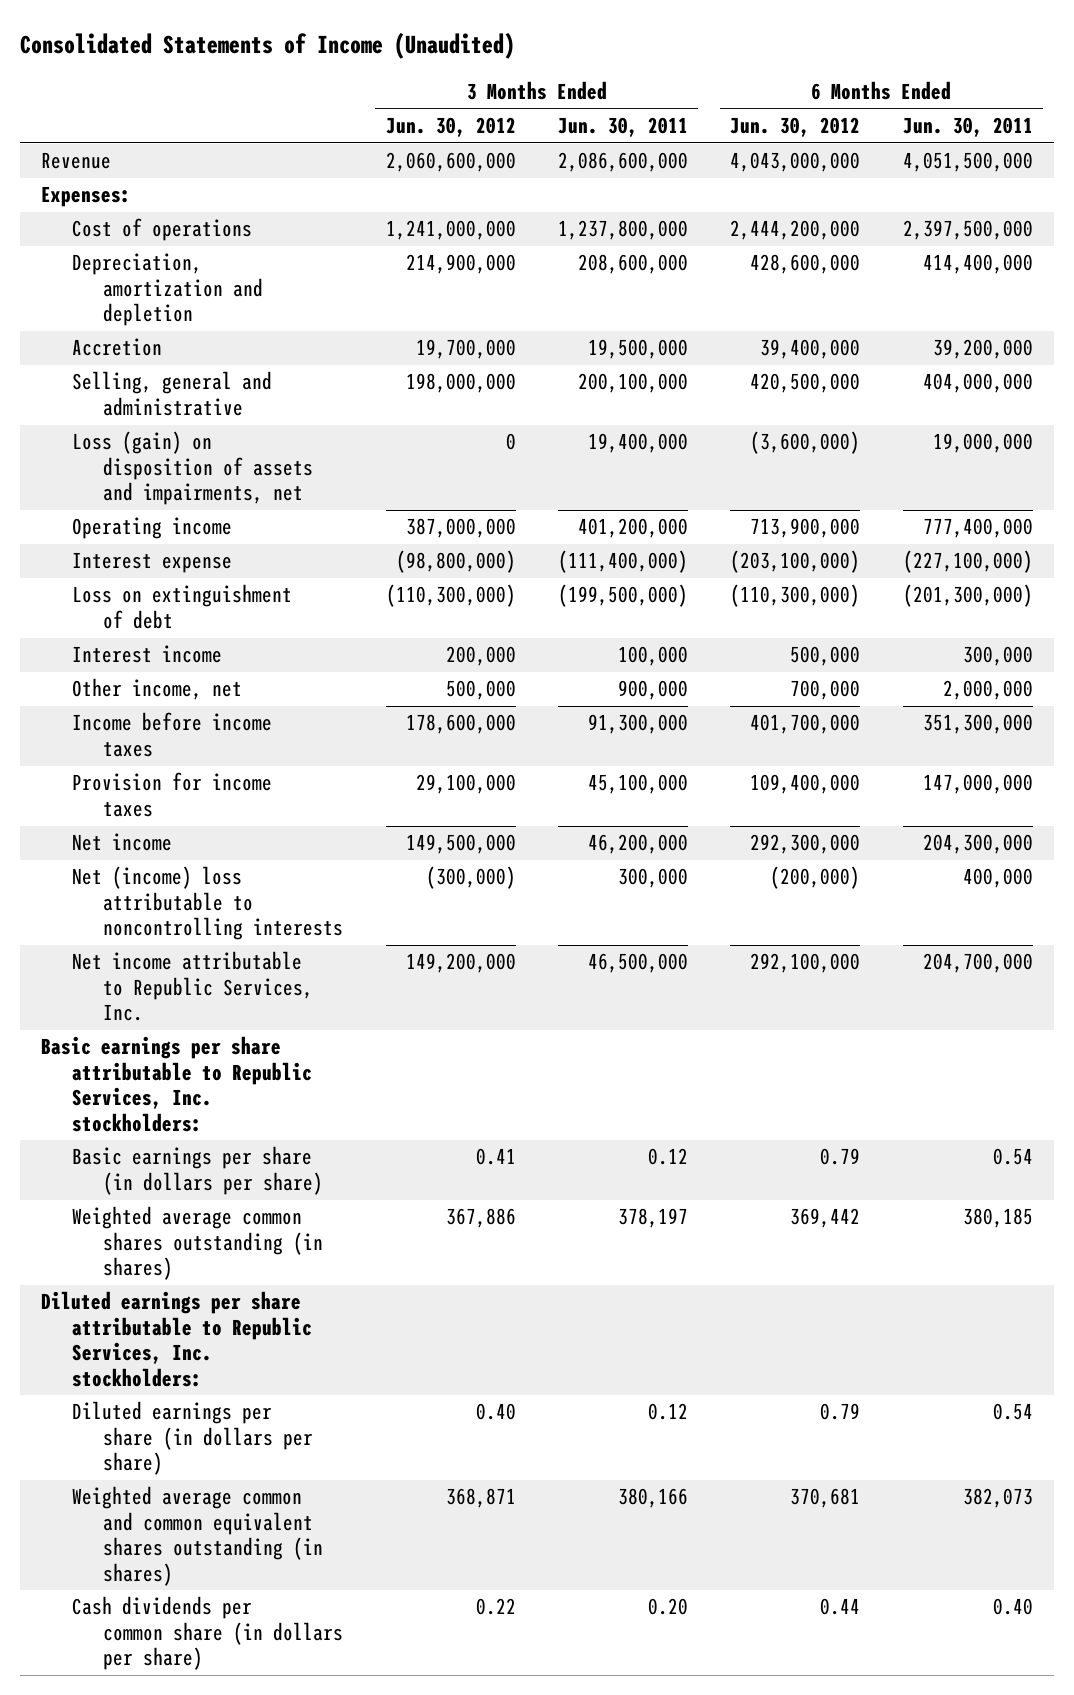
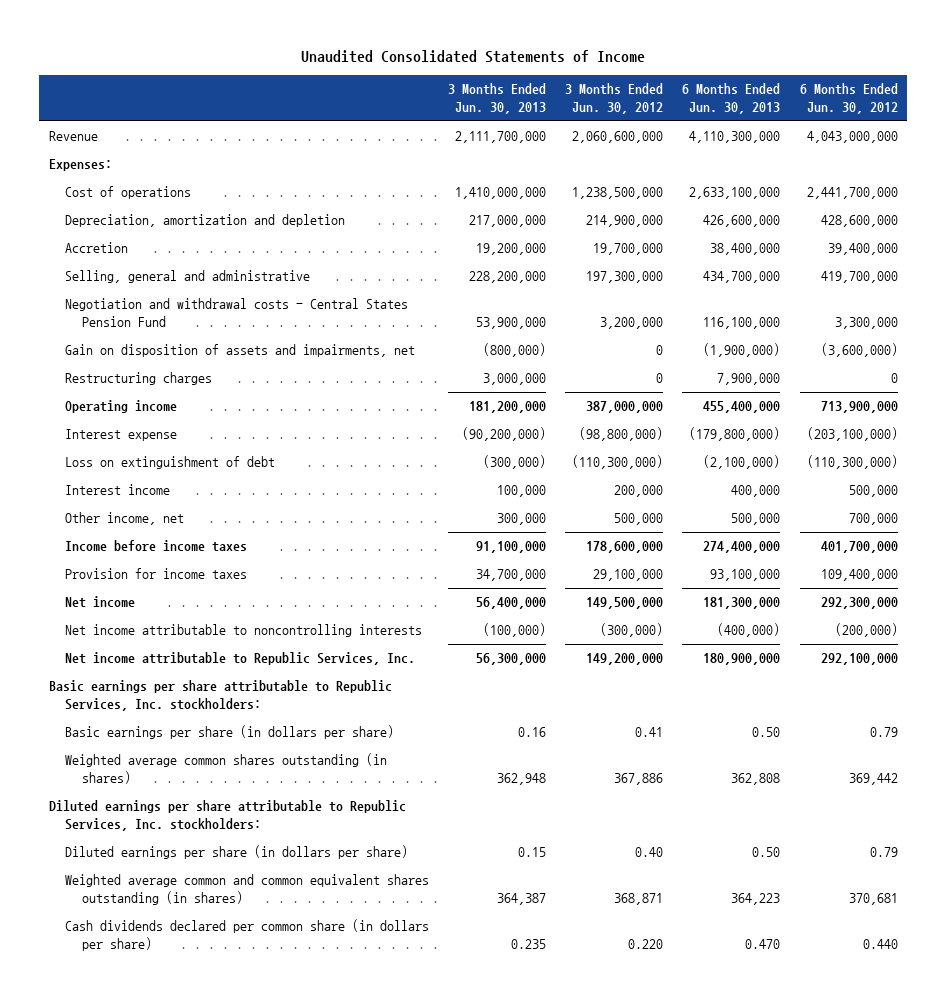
- Consolidated Statements of Income (Unaudited)
+ Unaudited Consolidated Statements of Income
- | 3 Months Ended Jun. 30, 2012 | 3 Months Ended Jun. 30, 2011 | 6 Months Ended Jun. 30, 2012 | 6 Months Ended Jun. 30, 2011
+ | 3 Months Ended Jun. 30, 2013 | 3 Months Ended Jun. 30, 2012 | 6 Months Ended Jun. 30, 2013 | 6 Months Ended Jun. 30, 2012
- Cost of operations | 1,241,000,000 | 1,237,800,000 | 2,444,200,000 | 2,397,500,000
+ Cost of operations | 1,410,000,000 | 1,238,500,000 | 2,633,100,000 | 2,441,700,000
- Selling, general and administrative | 198,000,000 | 200,100,000 | 420,500,000 | 404,000,000
- Loss (gain) on disposition of assets and impairments, net | 0 | 19,400,000 | (3,600,000) | 19,000,000
+ Selling, general and administrative | 228,200,000 | 197,300,000 | 434,700,000 | 419,700,000
+ Negotiation and withdrawal costs - Central States Pension Fund | 53,900,000 | 3,200,000 | 116,100,000 | 3,300,000
+ Gain on disposition of assets and impairments, net | (800,000) | 0 | (1,900,000) | (3,600,000)
+ Restructuring charges | 3,000,000 | 0 | 7,900,000 | 0
- Net (income) loss attributable to noncontrolling interests | (300,000) | 300,000 | (200,000) | 400,000
+ Net income attributable to noncontrolling interests | (100,000) | (300,000) | (400,000) | (200,000)
- Cash dividends per common share (in dollars per share) | 0.22 | 0.20 | 0.44 | 0.40
+ Cash dividends declared per common share (in dollars per share) | 0.235 | 0.220 | 0.470 | 0.440

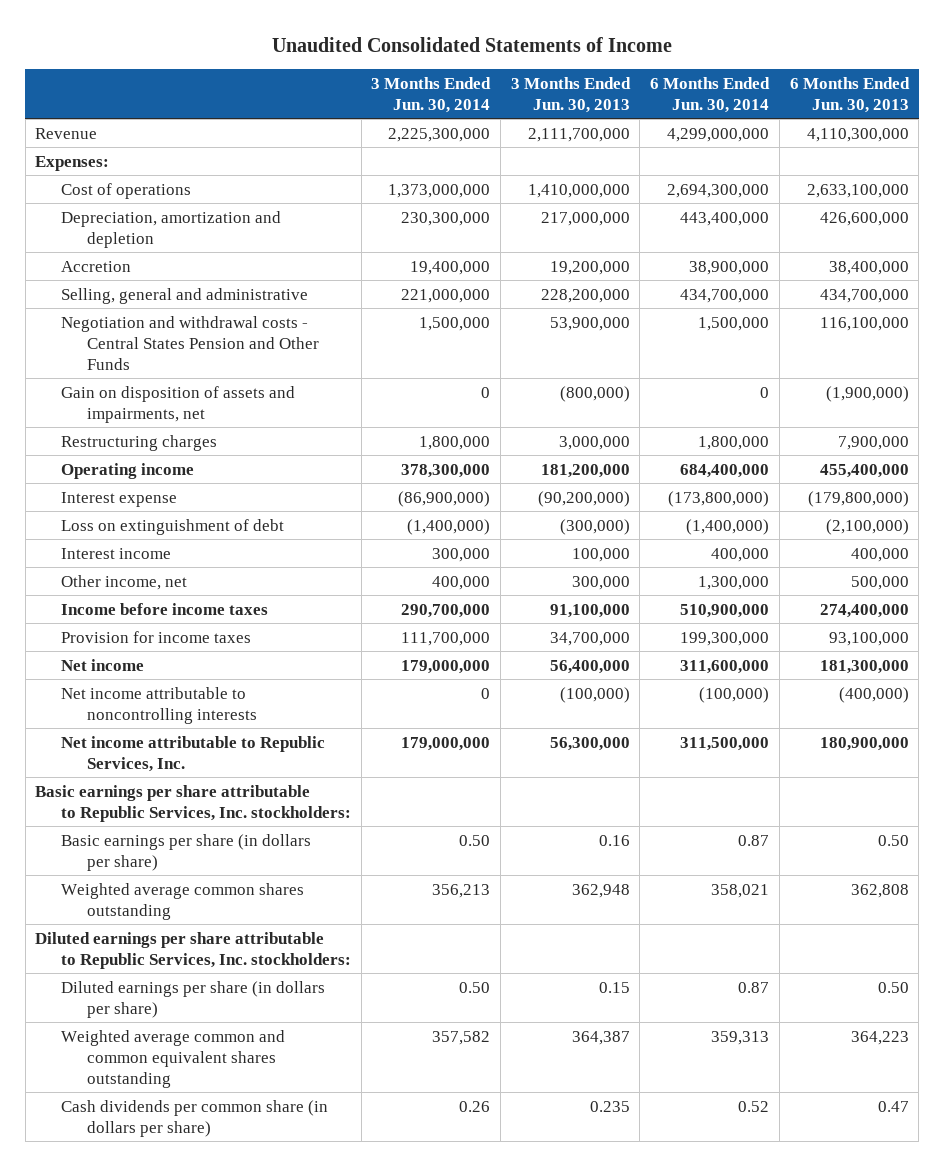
- | 3 Months Ended Jun. 30, 2013 | 3 Months Ended Jun. 30, 2012 | 6 Months Ended Jun. 30, 2013 | 6 Months Ended Jun. 30, 2012
+ | 3 Months Ended Jun. 30, 2014 | 3 Months Ended Jun. 30, 2013 | 6 Months Ended Jun. 30, 2014 | 6 Months Ended Jun. 30, 2013
- Negotiation and withdrawal costs - Central States Pension Fund | 53,900,000 | 3,200,000 | 116,100,000 | 3,300,000
+ Negotiation and withdrawal costs - Central States Pension and Other Funds | 1,500,000 | 53,900,000 | 1,500,000 | 116,100,000
- Weighted average common shares outstanding (in shares) | 362,948 | 367,886 | 362,808 | 369,442
+ Weighted average common shares outstanding | 356,213 | 362,948 | 358,021 | 362,808
- Weighted average common and common equivalent shares outstanding (in shares) | 364,387 | 368,871 | 364,223 | 370,681
- Cash dividends declared per common share (in dollars per share) | 0.235 | 0.220 | 0.470 | 0.440
+ Weighted average common and common equivalent shares outstanding | 357,582 | 364,387 | 359,313 | 364,223
+ Cash dividends per common share (in dollars per share) | 0.26 | 0.235 | 0.52 | 0.47

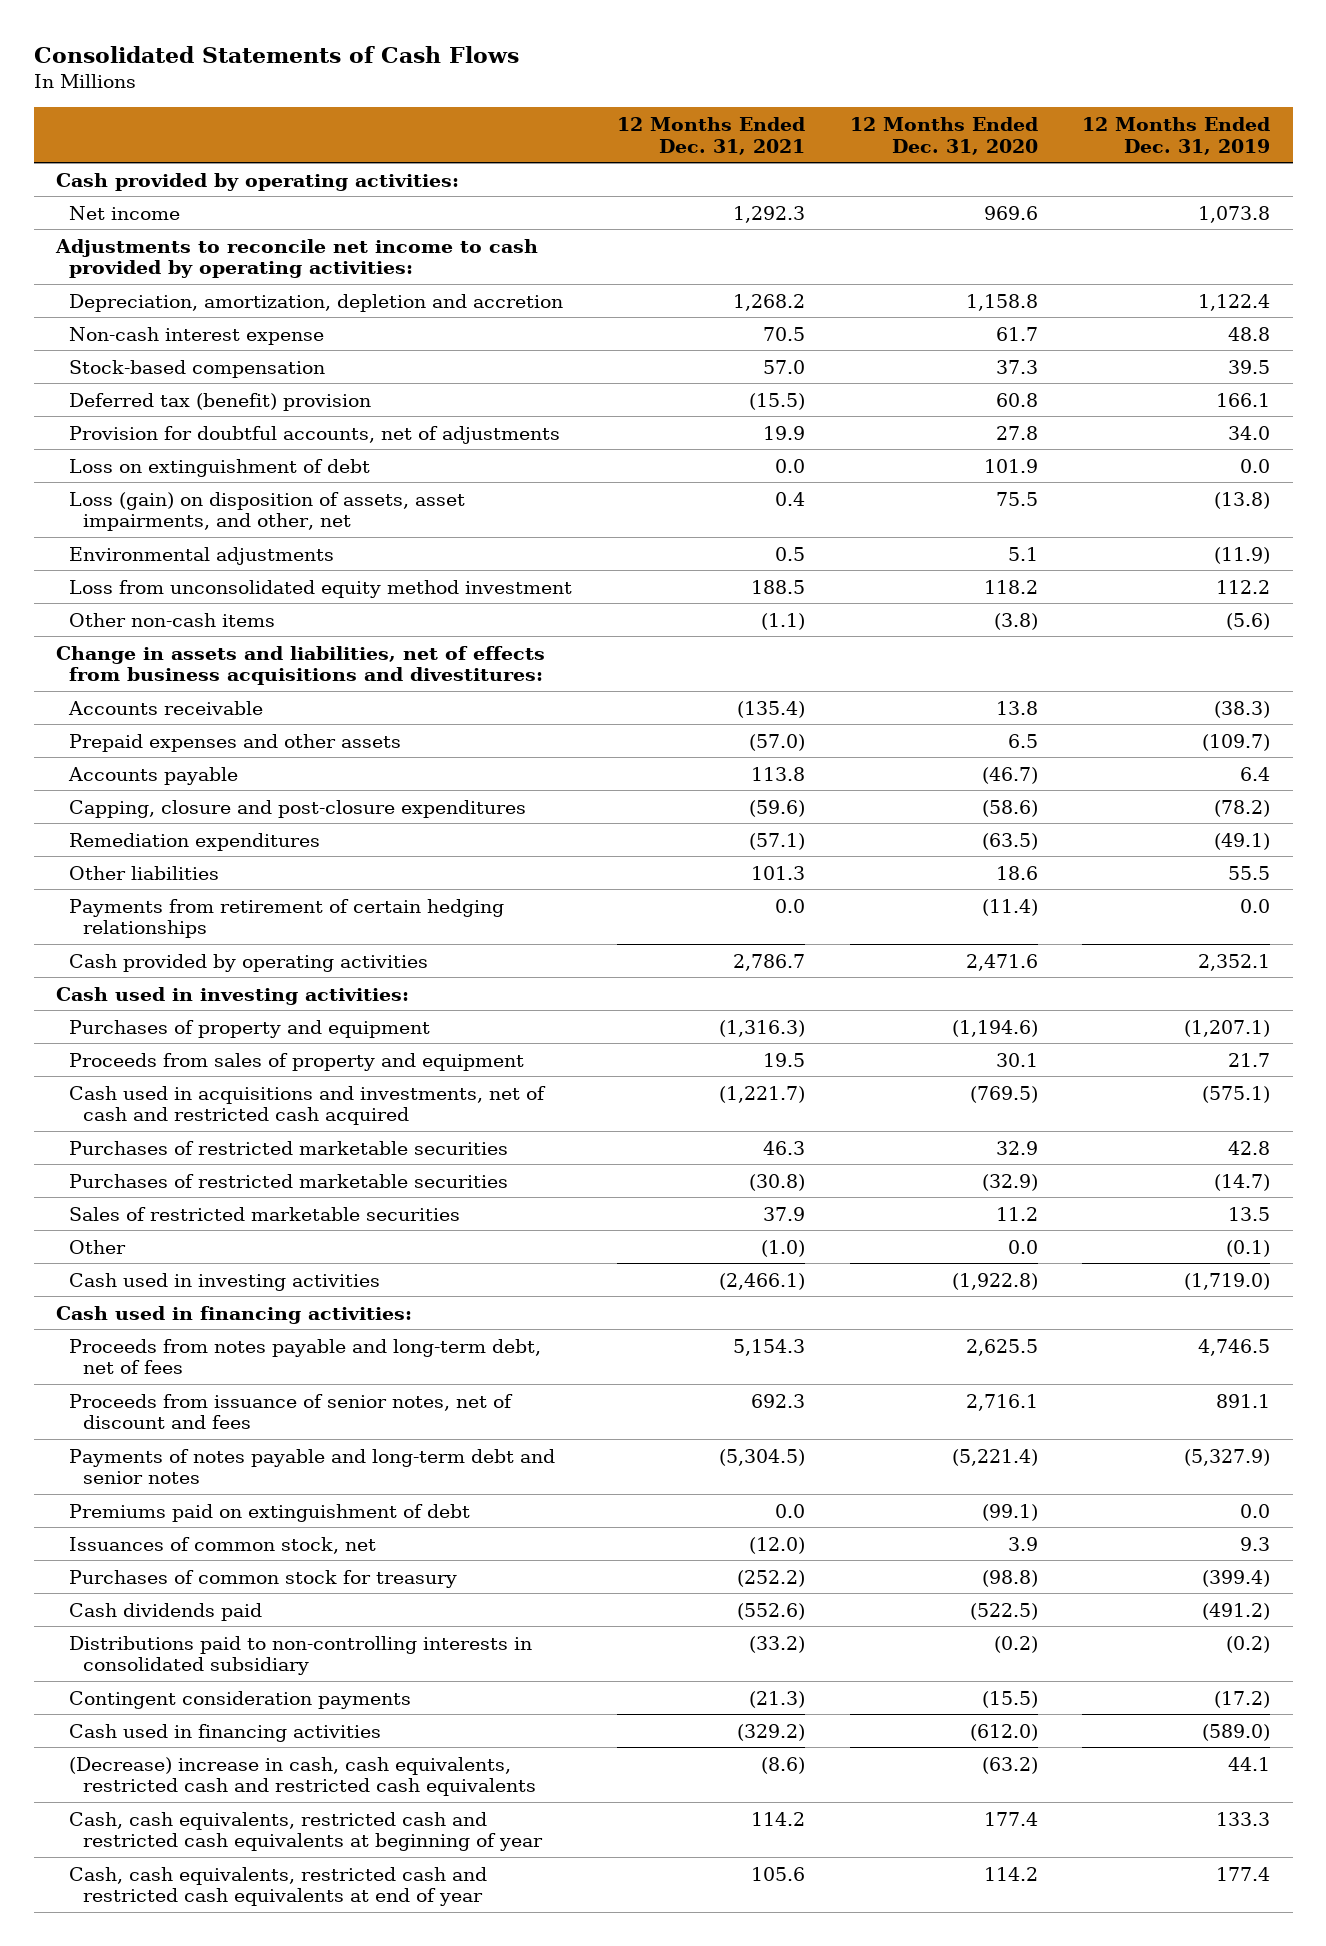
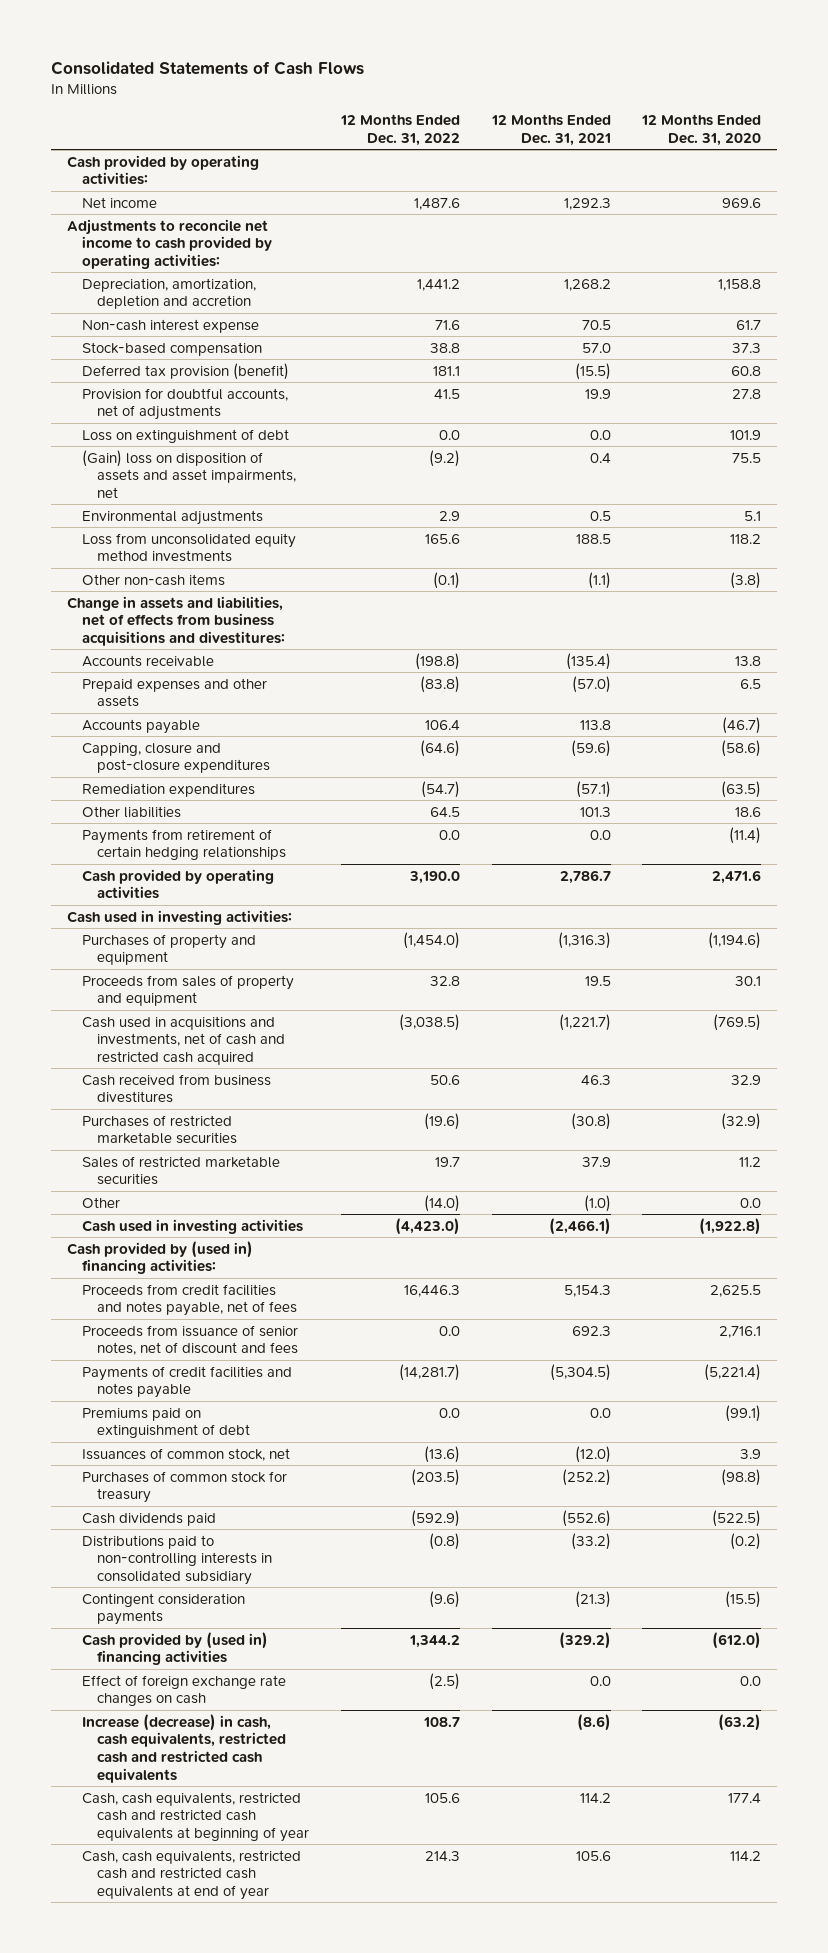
- | 12 Months Ended Dec. 31, 2021 | 12 Months Ended Dec. 31, 2020 | 12 Months Ended Dec. 31, 2019
+ | 12 Months Ended Dec. 31, 2022 | 12 Months Ended Dec. 31, 2021 | 12 Months Ended Dec. 31, 2020
- Deferred tax (benefit) provision | (15.5) | 60.8 | 166.1
+ Deferred tax provision (benefit) | 181.1 | (15.5) | 60.8
- Loss (gain) on disposition of assets, asset impairments, and other, net | 0.4 | 75.5 | (13.8)
+ (Gain) loss on disposition of assets and asset impairments, net | (9.2) | 0.4 | 75.5
- Loss from unconsolidated equity method investment | 188.5 | 118.2 | 112.2
+ Loss from unconsolidated equity method investments | 165.6 | 188.5 | 118.2
- Purchases of restricted marketable securities | 46.3 | 32.9 | 42.8
+ Cash received from business divestitures | 50.6 | 46.3 | 32.9
- Cash used in financing activities:
- Proceeds from notes payable and long-term debt, net of fees | 5,154.3 | 2,625.5 | 4,746.5
+ Cash provided by (used in) financing activities:
+ Proceeds from credit facilities and notes payable, net of fees | 16,446.3 | 5,154.3 | 2,625.5
- Payments of notes payable and long-term debt and senior notes | (5,304.5) | (5,221.4) | (5,327.9)
+ Payments of credit facilities and notes payable | (14,281.7) | (5,304.5) | (5,221.4)
- Cash used in financing activities | (329.2) | (612.0) | (589.0)
- (Decrease) increase in cash, cash equivalents, restricted cash and restricted cash equivalents | (8.6) | (63.2) | 44.1
+ Cash provided by (used in) financing activities | 1,344.2 | (329.2) | (612.0)
+ Effect of foreign exchange rate changes on cash | (2.5) | 0.0 | 0.0
+ Increase (decrease) in cash, cash equivalents, restricted cash and restricted cash equivalents | 108.7 | (8.6) | (63.2)

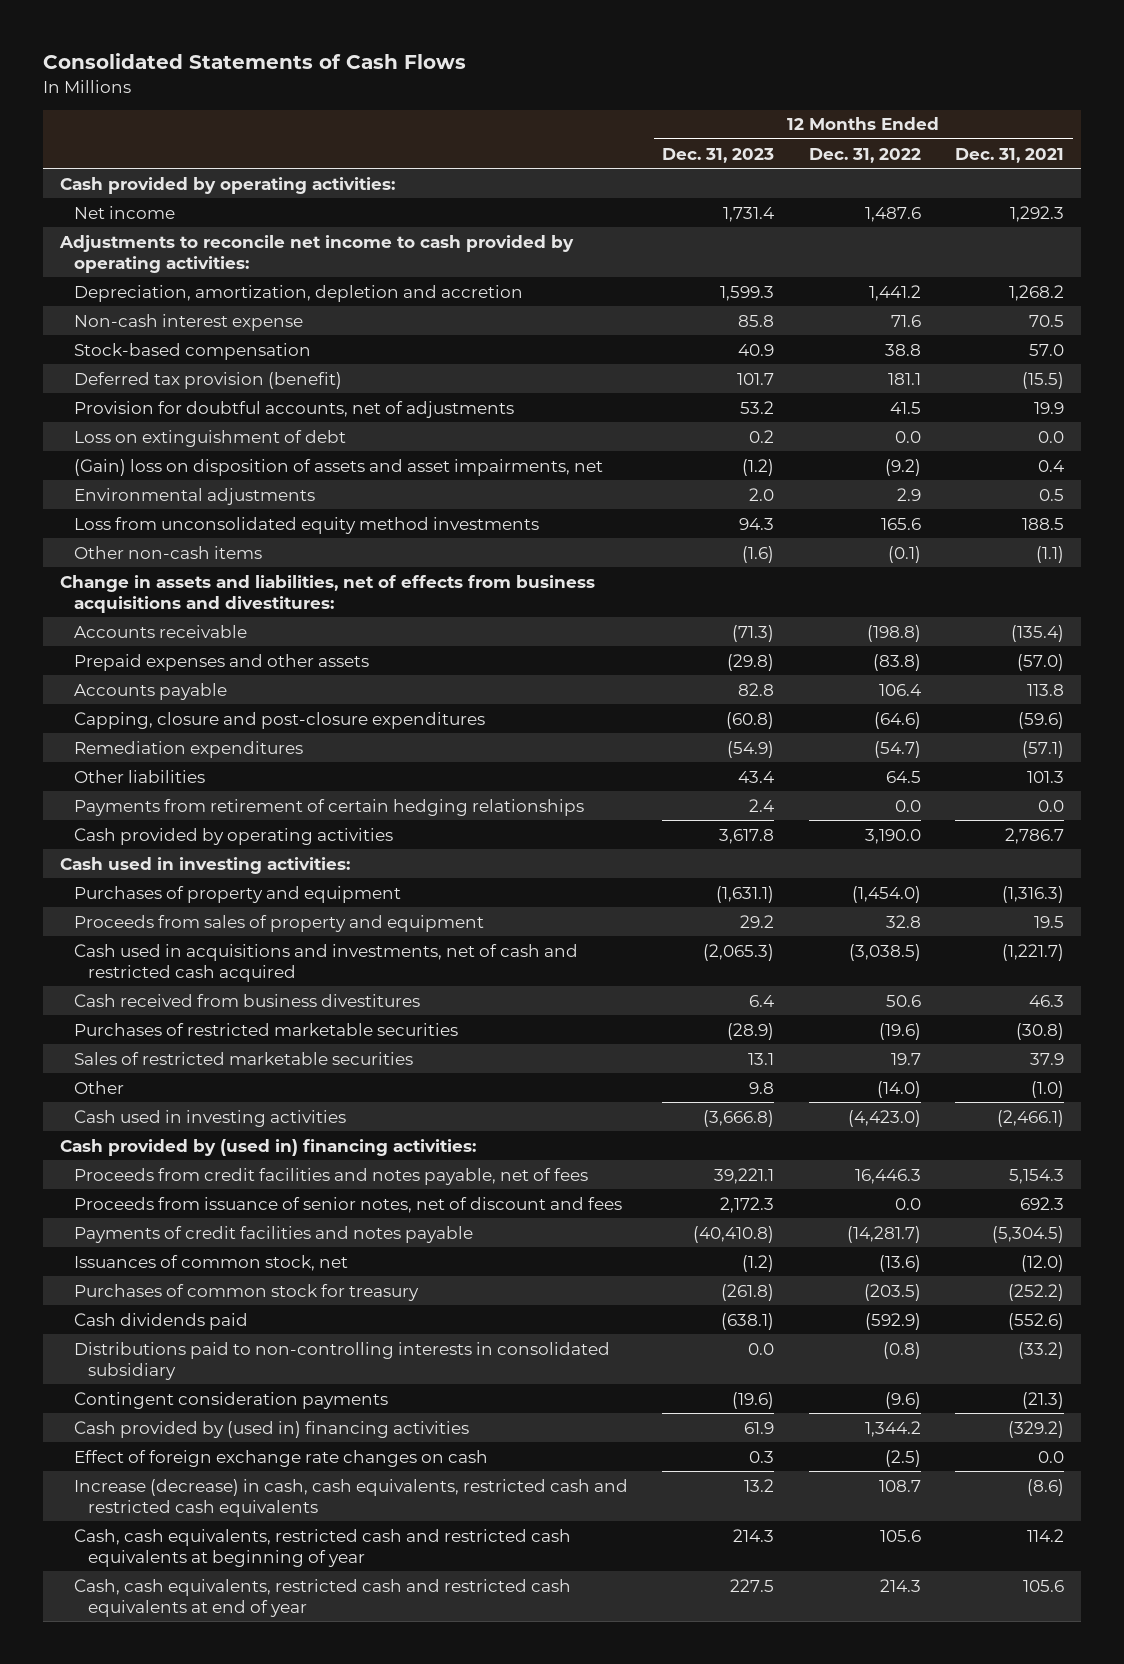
- | 12 Months Ended Dec. 31, 2022 | 12 Months Ended Dec. 31, 2021 | 12 Months Ended Dec. 31, 2020
+ | 12 Months Ended Dec. 31, 2023 | 12 Months Ended Dec. 31, 2022 | 12 Months Ended Dec. 31, 2021
- Premiums paid on extinguishment of debt | 0.0 | 0.0 | (99.1)

